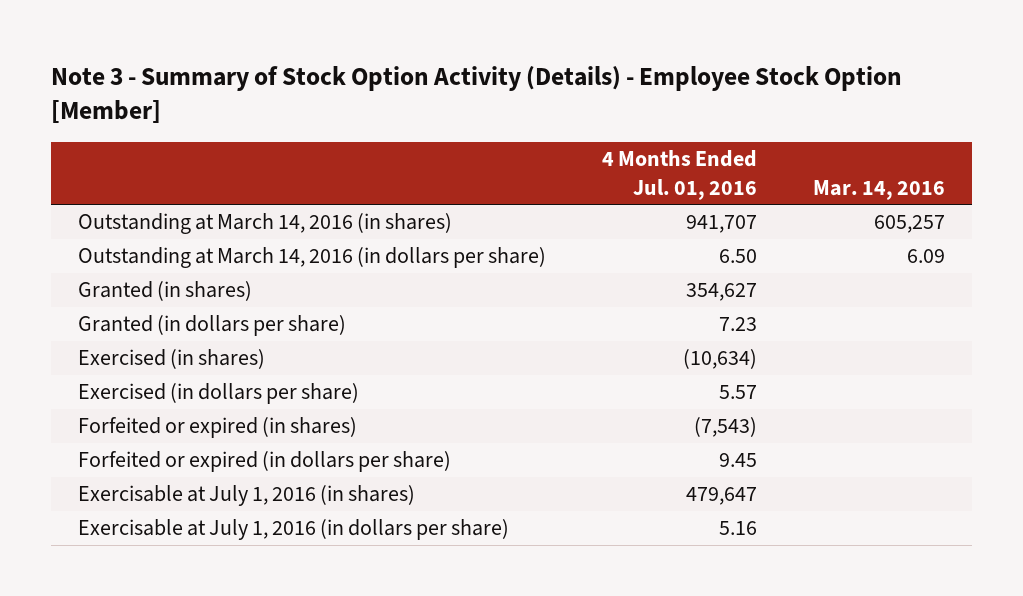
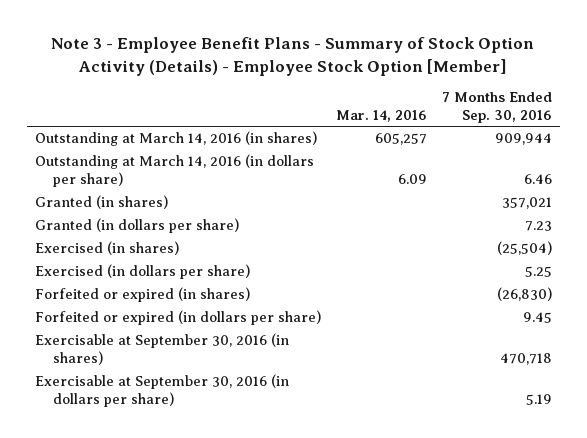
- Note 3 - Summary of Stock Option Activity (Details) - Employee Stock Option [Member]
+ Note 3 - Employee Benefit Plans - Summary of Stock Option Activity (Details) - Employee Stock Option [Member]
- | 4 Months Ended Jul. 01, 2016 | Mar. 14, 2016
+ | Mar. 14, 2016 | 7 Months Ended Sep. 30, 2016
- Exercisable at July 1, 2016 (in shares) | 479,647 |
- Exercisable at July 1, 2016 (in dollars per share) | 5.16 |
+ Exercisable at September 30, 2016 (in shares) | | 470,718
+ Exercisable at September 30, 2016 (in dollars per share) | | 5.19

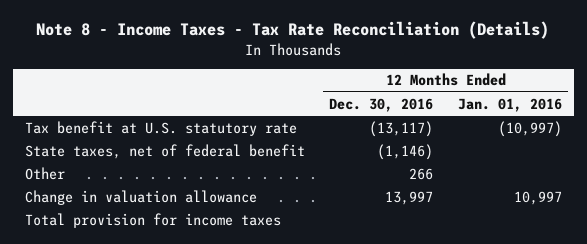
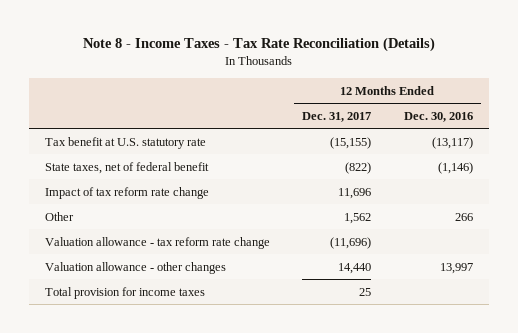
- | 12 Months Ended Dec. 30, 2016 | 12 Months Ended Jan. 01, 2016
+ | 12 Months Ended Dec. 31, 2017 | 12 Months Ended Dec. 30, 2016
+ Impact of tax reform rate change | 11,696 |
- Change in valuation allowance | 13,997 | 10,997
+ Valuation allowance - tax reform rate change | (11,696) |
+ Valuation allowance - other changes | 14,440 | 13,997

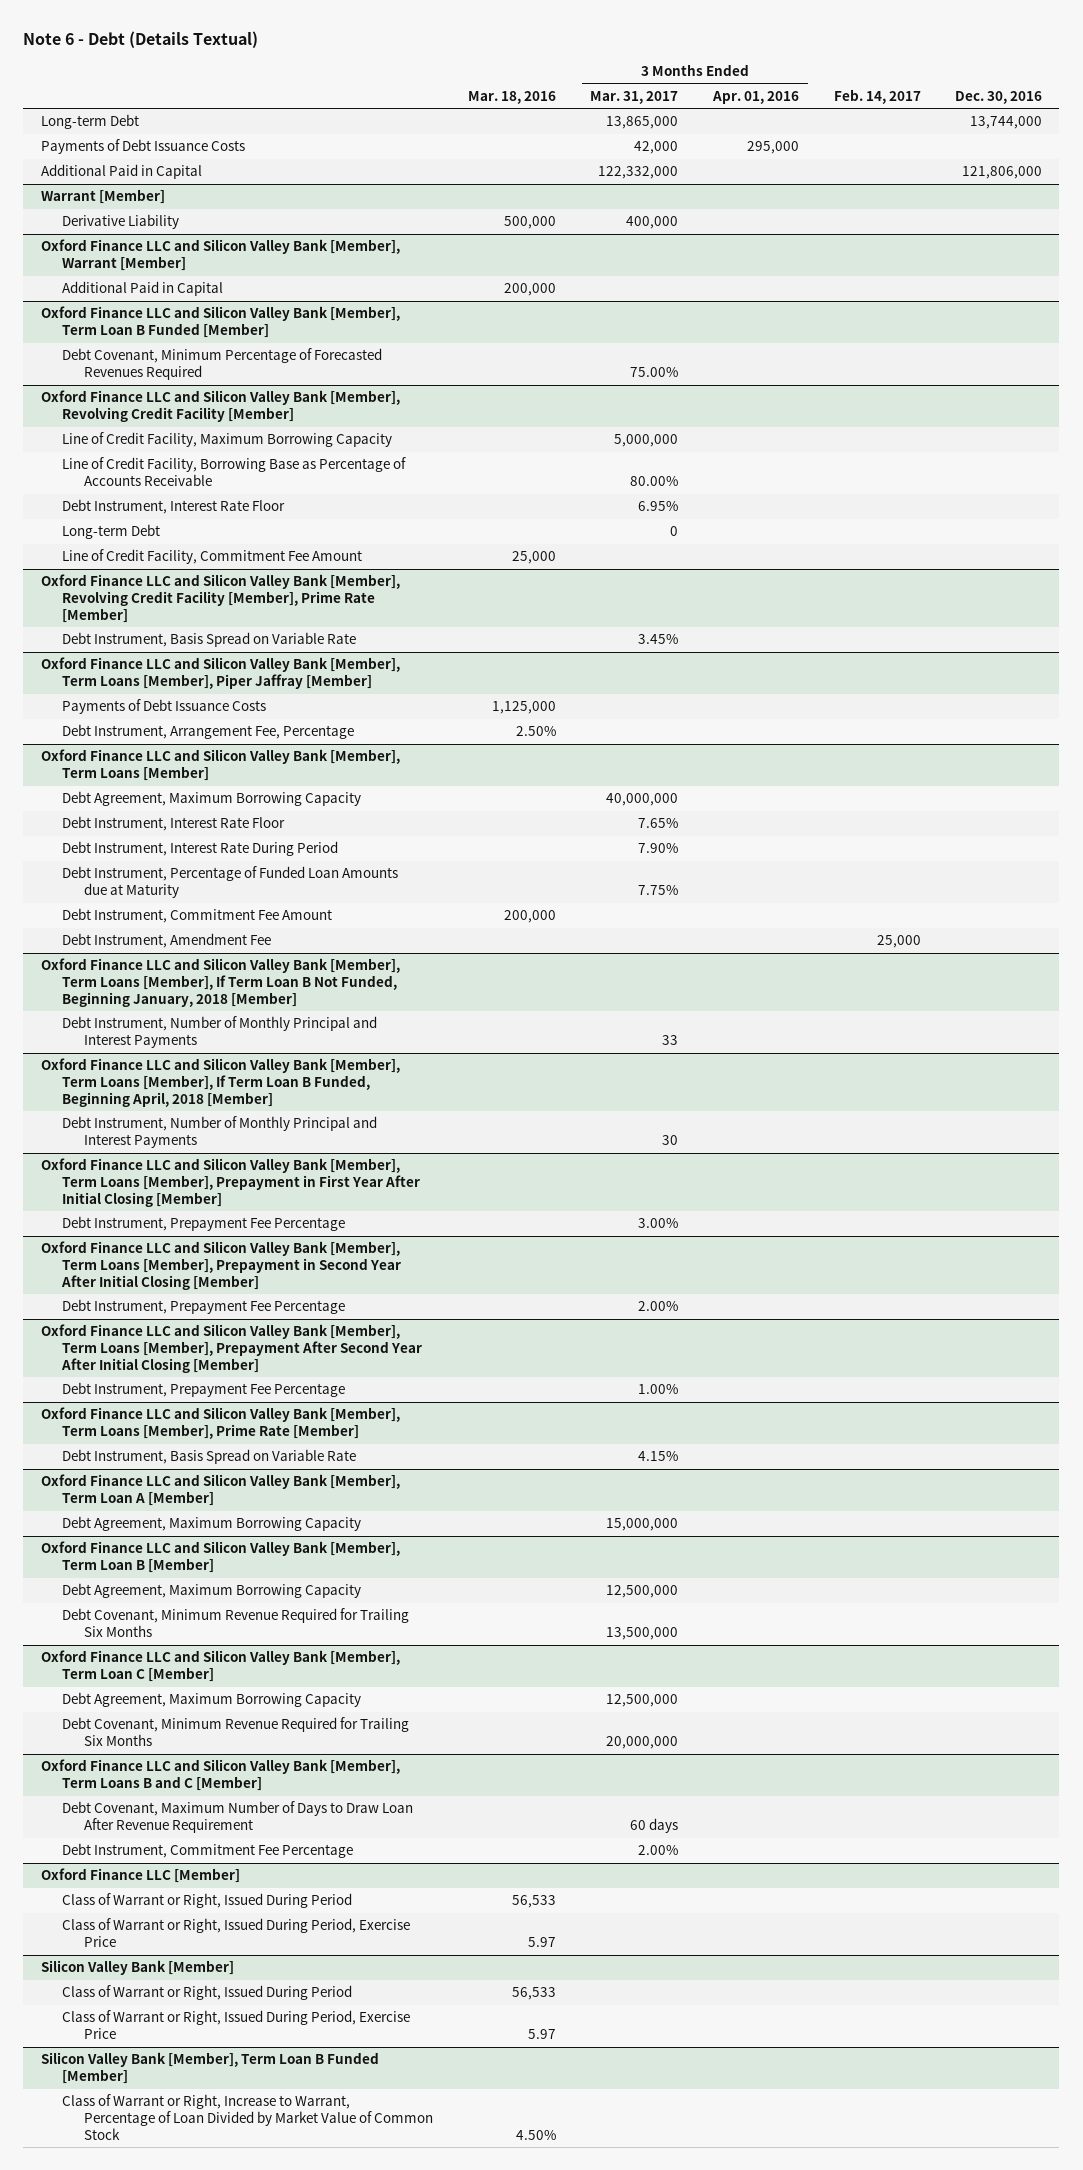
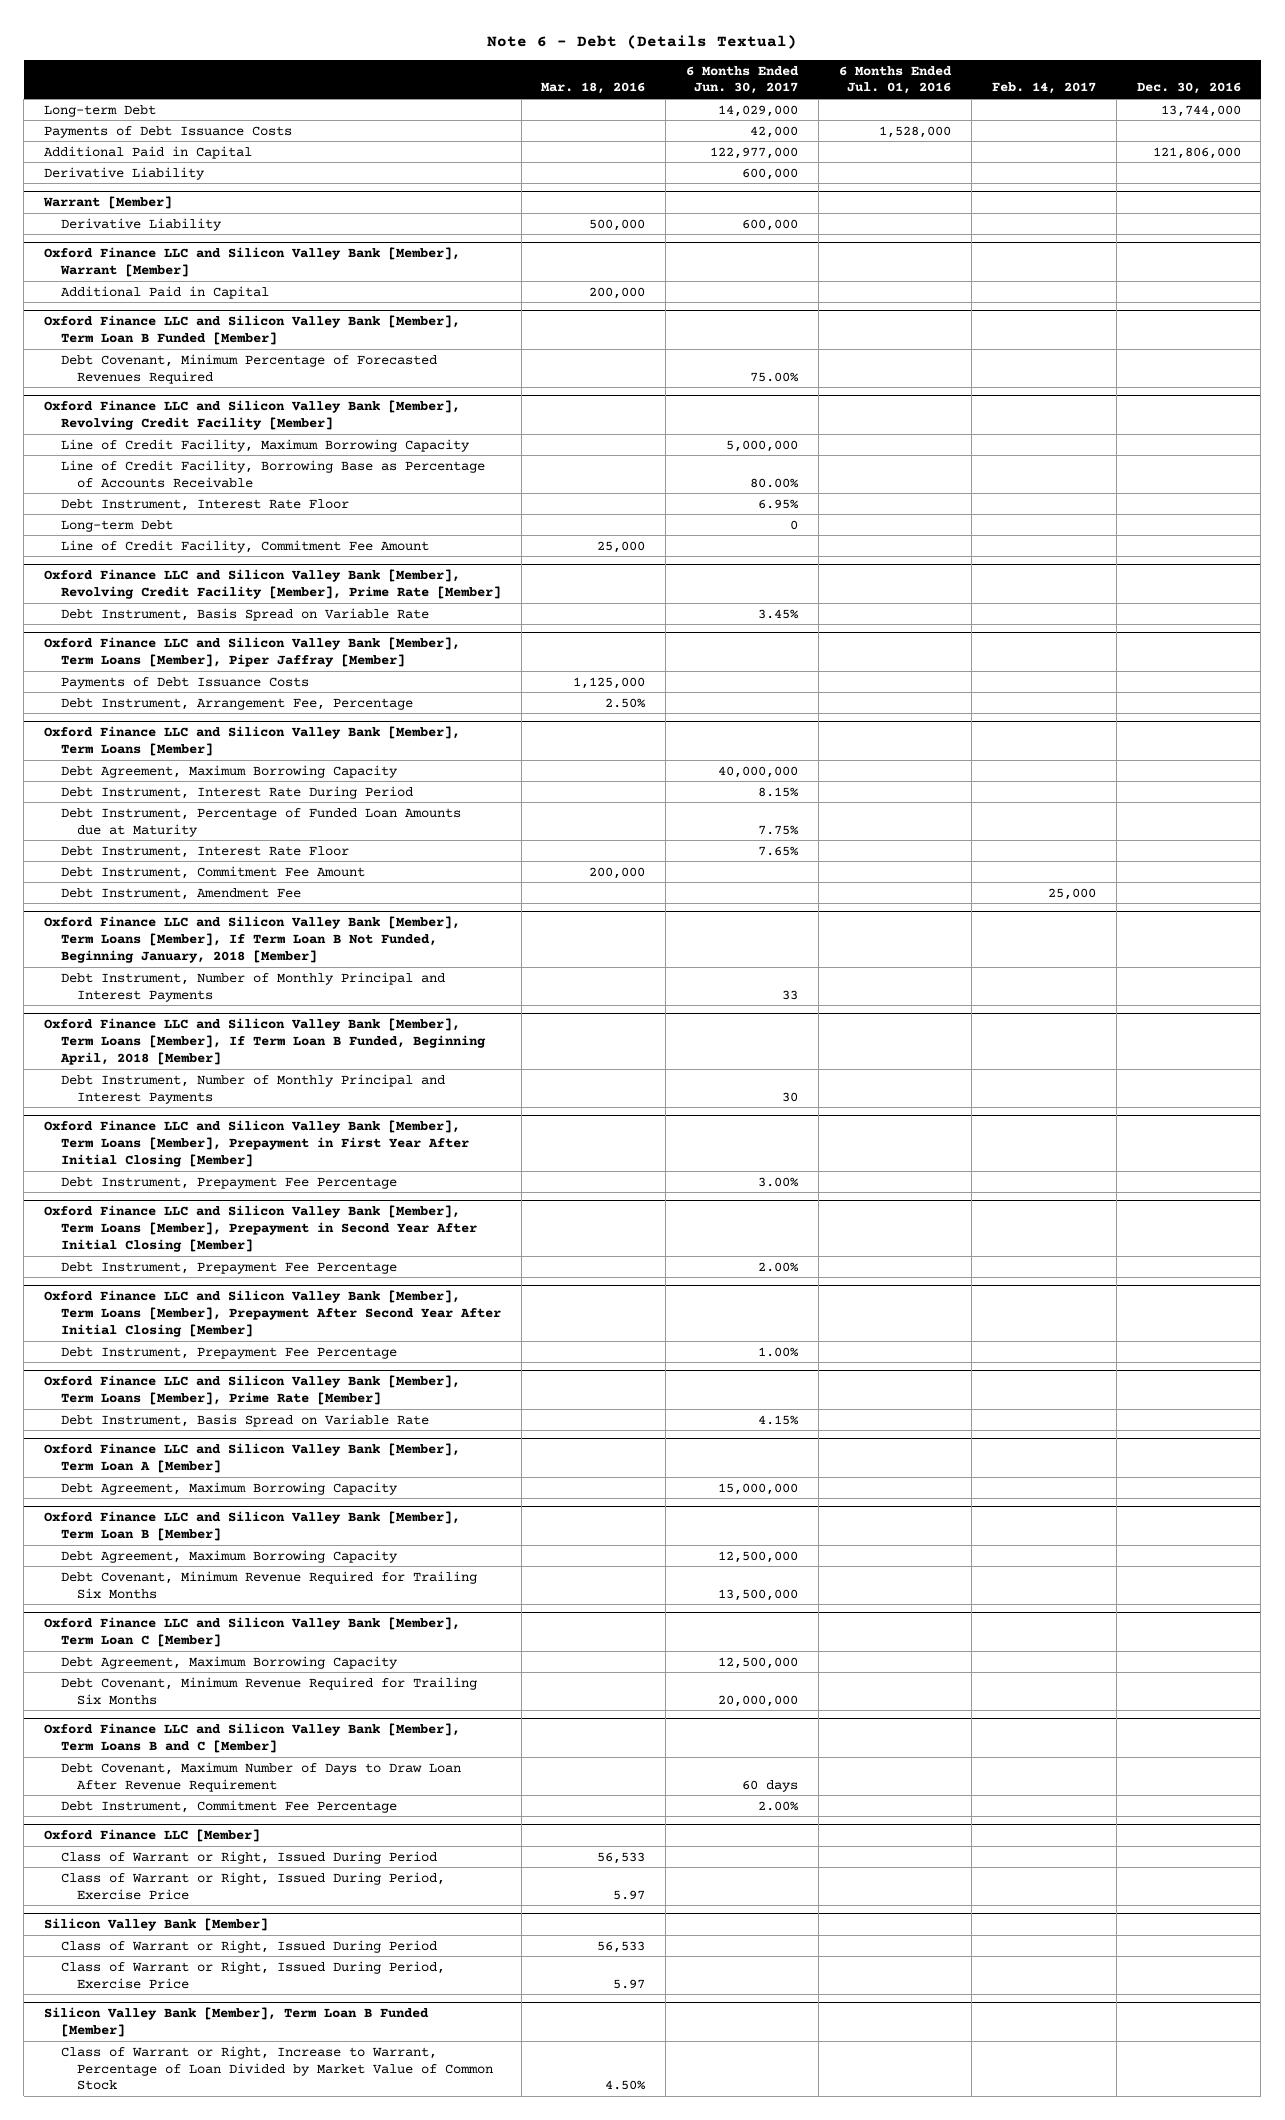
- | Mar. 18, 2016 | 3 Months Ended Mar. 31, 2017 | 3 Months Ended Apr. 01, 2016 | Feb. 14, 2017 | Dec. 30, 2016
+ | Mar. 18, 2016 | 6 Months Ended Jun. 30, 2017 | 6 Months Ended Jul. 01, 2016 | Feb. 14, 2017 | Dec. 30, 2016
+ Derivative Liability | | 600,000 | | |
@ Oxford Finance LLC and Silicon Valley Bank [Member], Term Loans [Member]
moved down: Debt Instrument, Interest Rate Floor | | 7.65% | | |

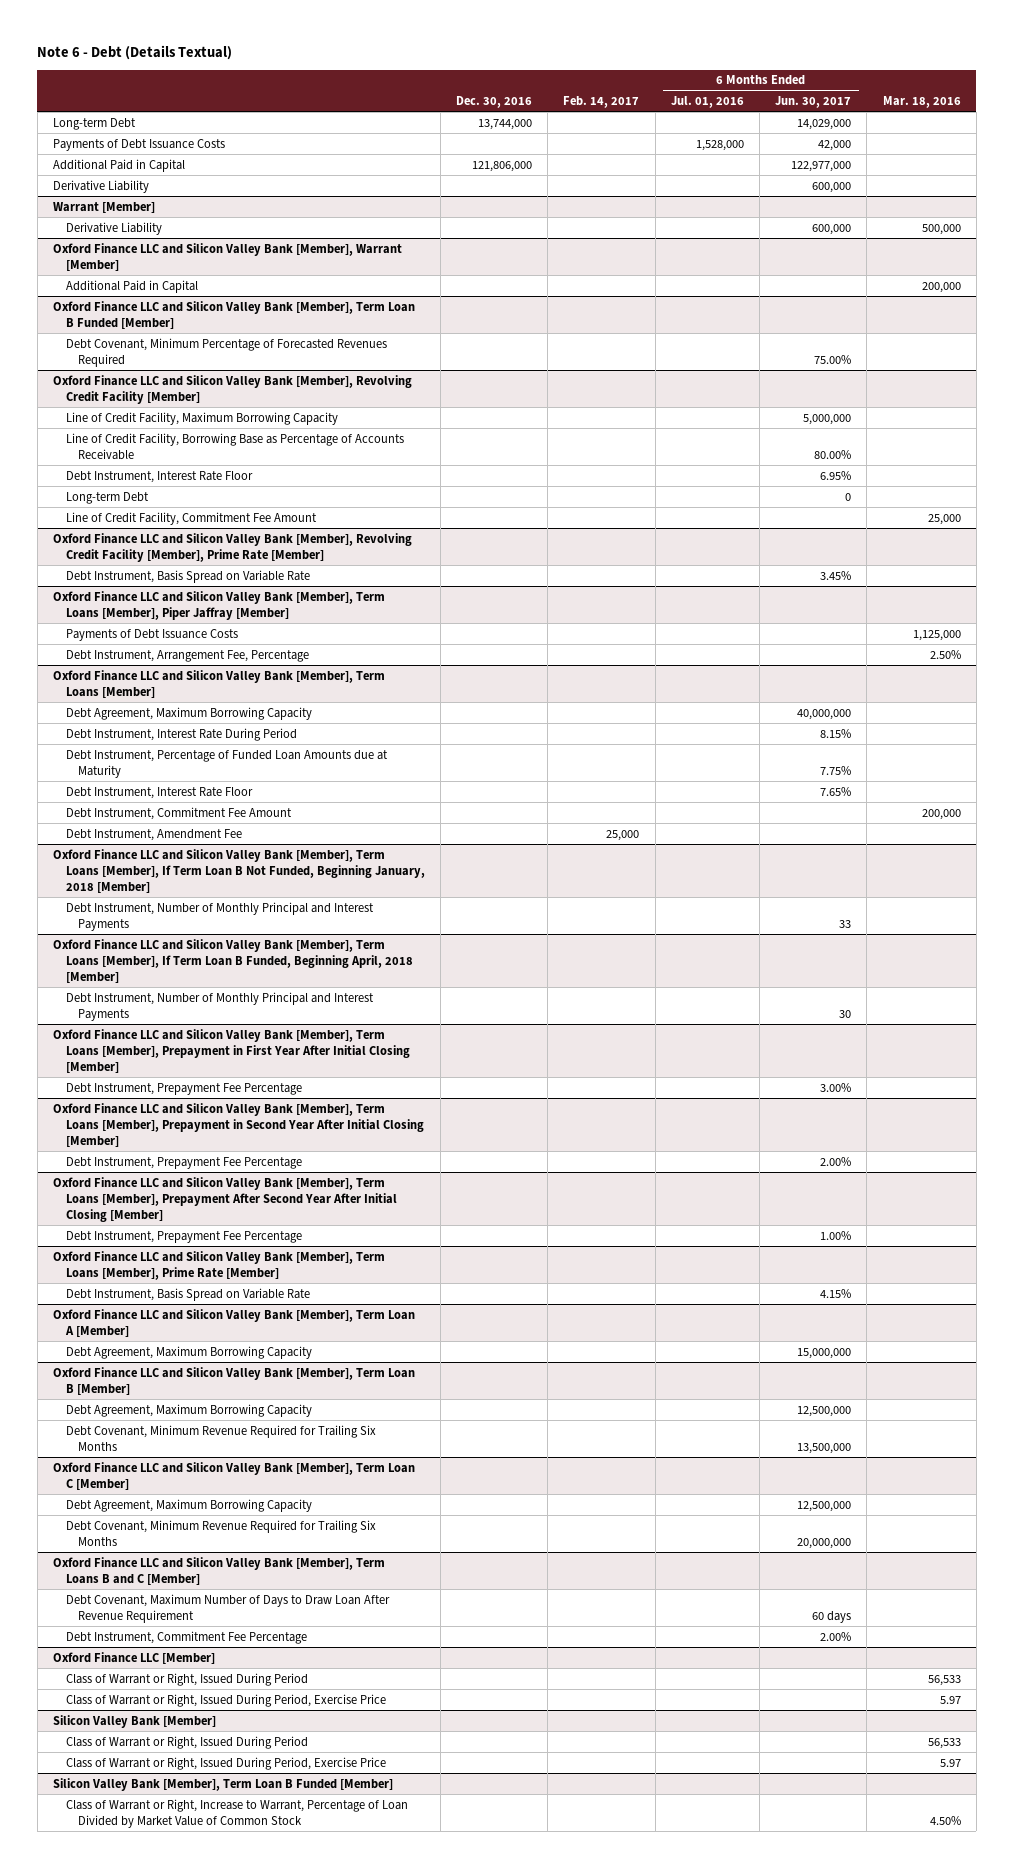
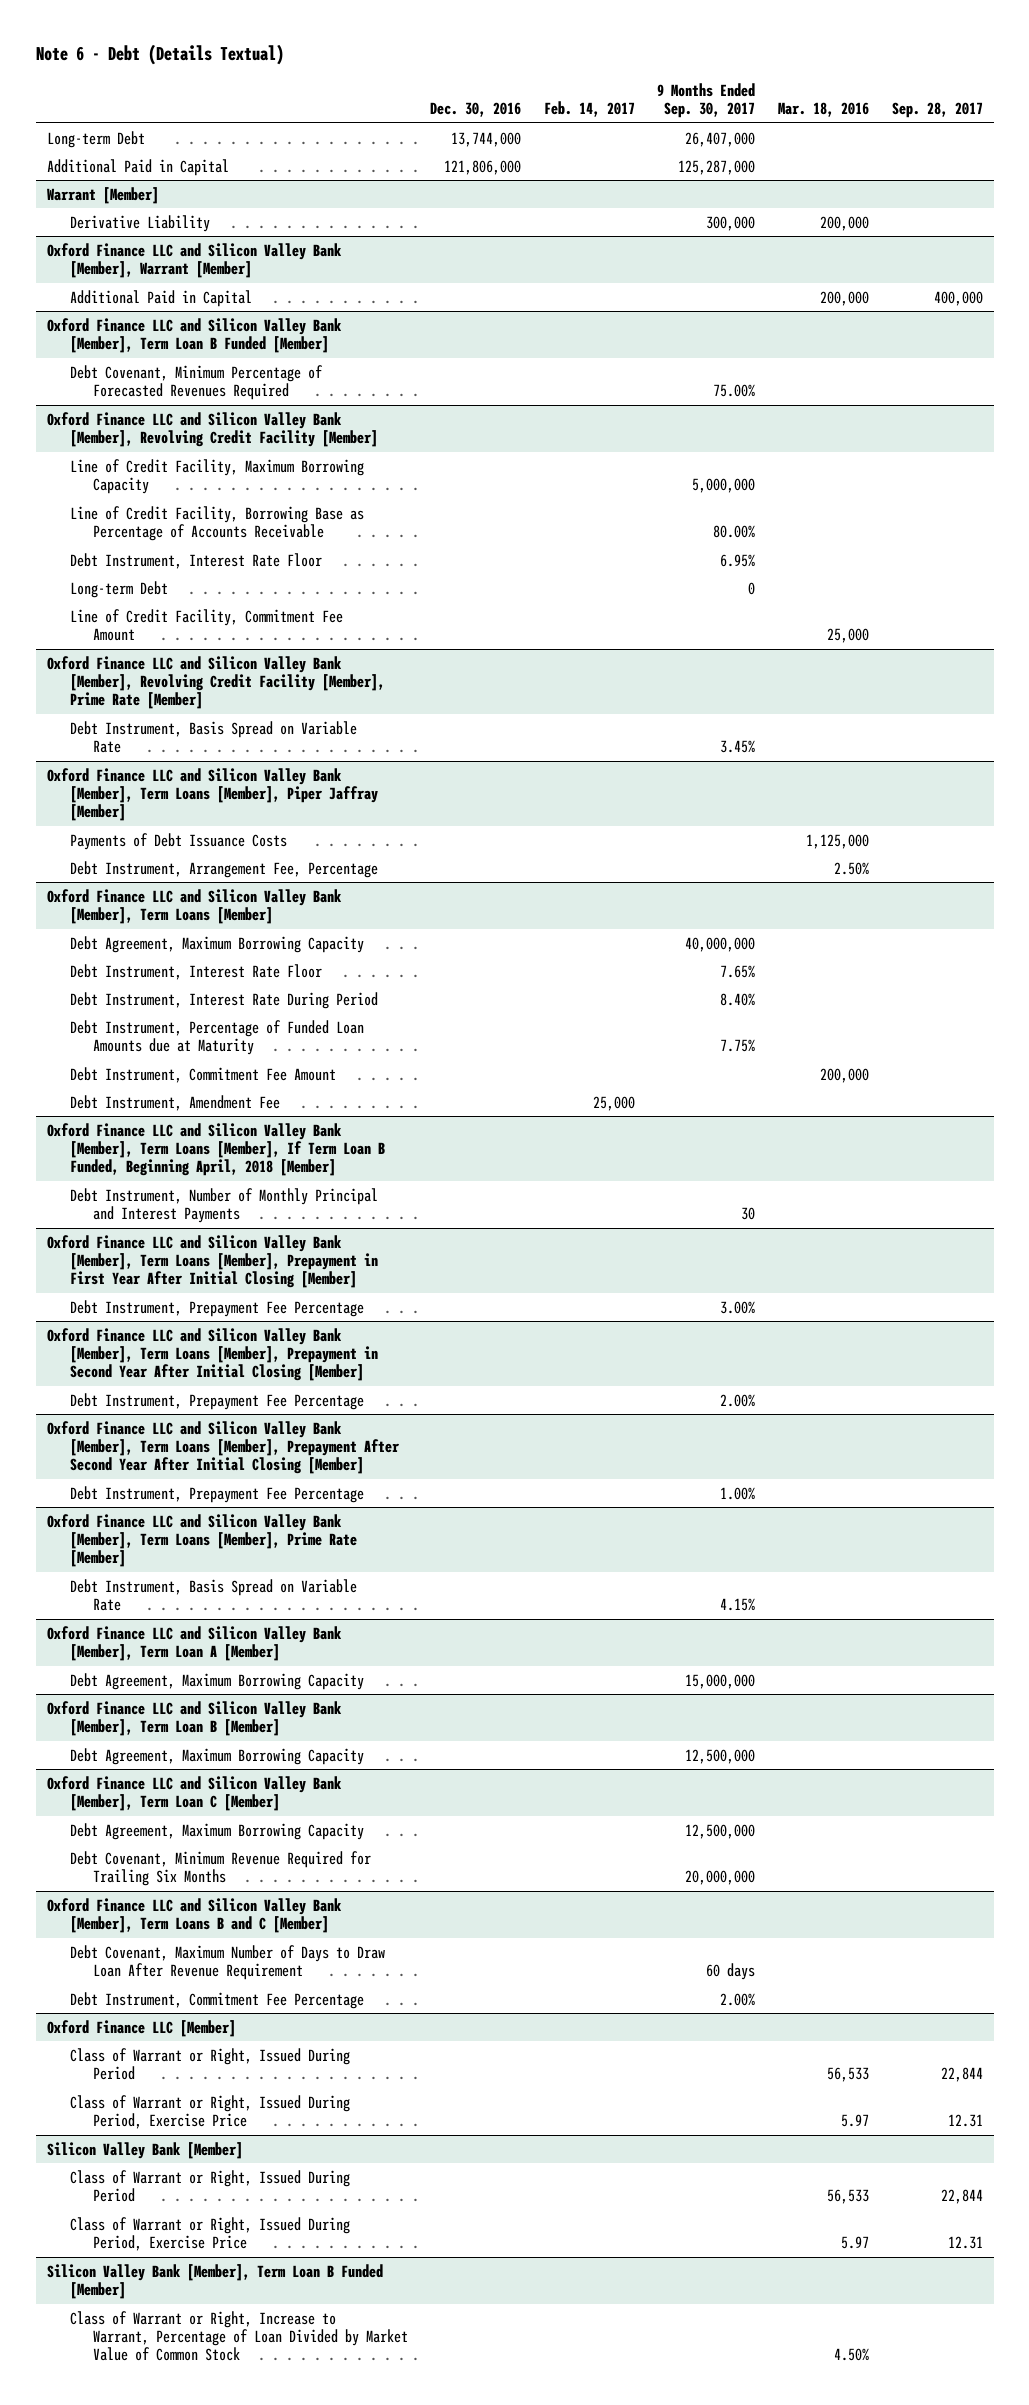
- | Dec. 30, 2016 | Feb. 14, 2017 | 6 Months Ended Jul. 01, 2016 | 6 Months Ended Jun. 30, 2017 | Mar. 18, 2016
+ | Dec. 30, 2016 | Feb. 14, 2017 | 9 Months Ended Sep. 30, 2017 | Mar. 18, 2016 | Sep. 28, 2017
- Payments of Debt Issuance Costs | | | 1,528,000 | 42,000 |
- Derivative Liability | | | | 600,000 |
@ Warrant [Member]
- Derivative Liability | | | | 600,000 | 500,000
+ Derivative Liability | | | 300,000 | 200,000 |
@ Oxford Finance LLC and Silicon Valley Bank [Member], Term Loans [Member]
moved up: Debt Instrument, Interest Rate Floor | | | 7.65% | |
- Oxford Finance LLC and Silicon Valley Bank [Member], Term Loans [Member], If Term Loan B Not Funded, Beginning January, 2018 [Member]
- Debt Instrument, Number of Monthly Principal and Interest Payments | | | | 33 |
@ Oxford Finance LLC and Silicon Valley Bank [Member], Term Loan B [Member]
- Debt Covenant, Minimum Revenue Required for Trailing Six Months | | | | 13,500,000 |

